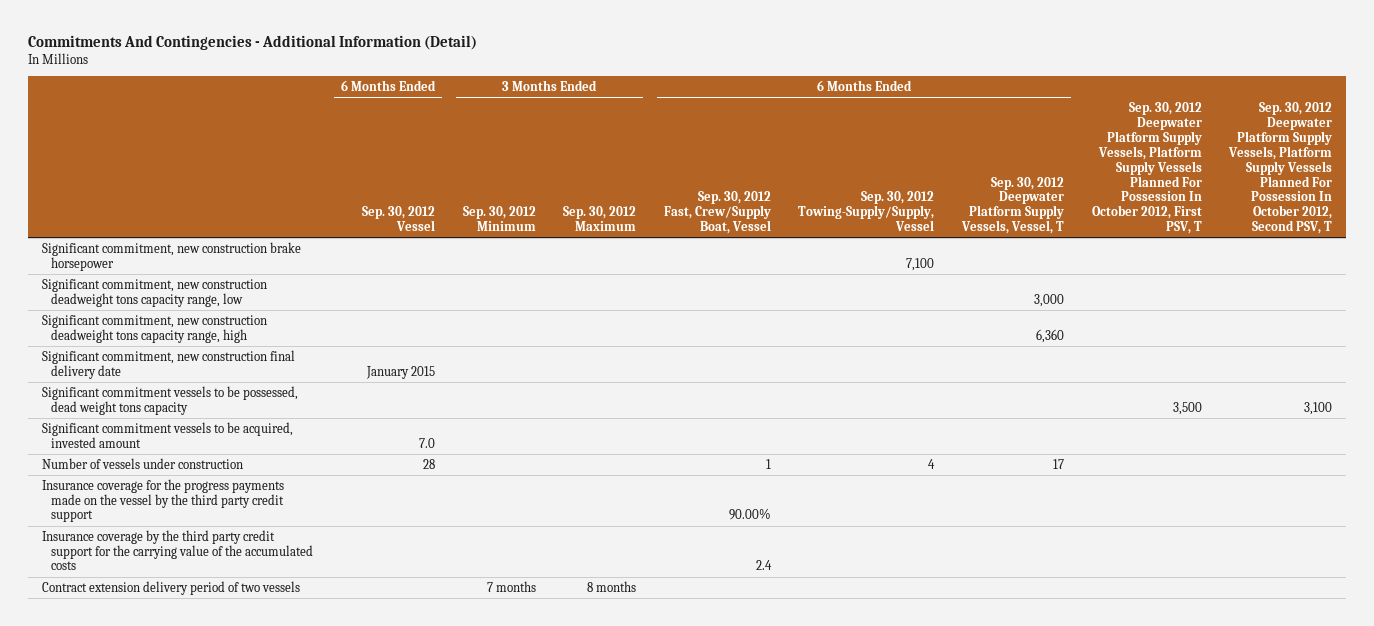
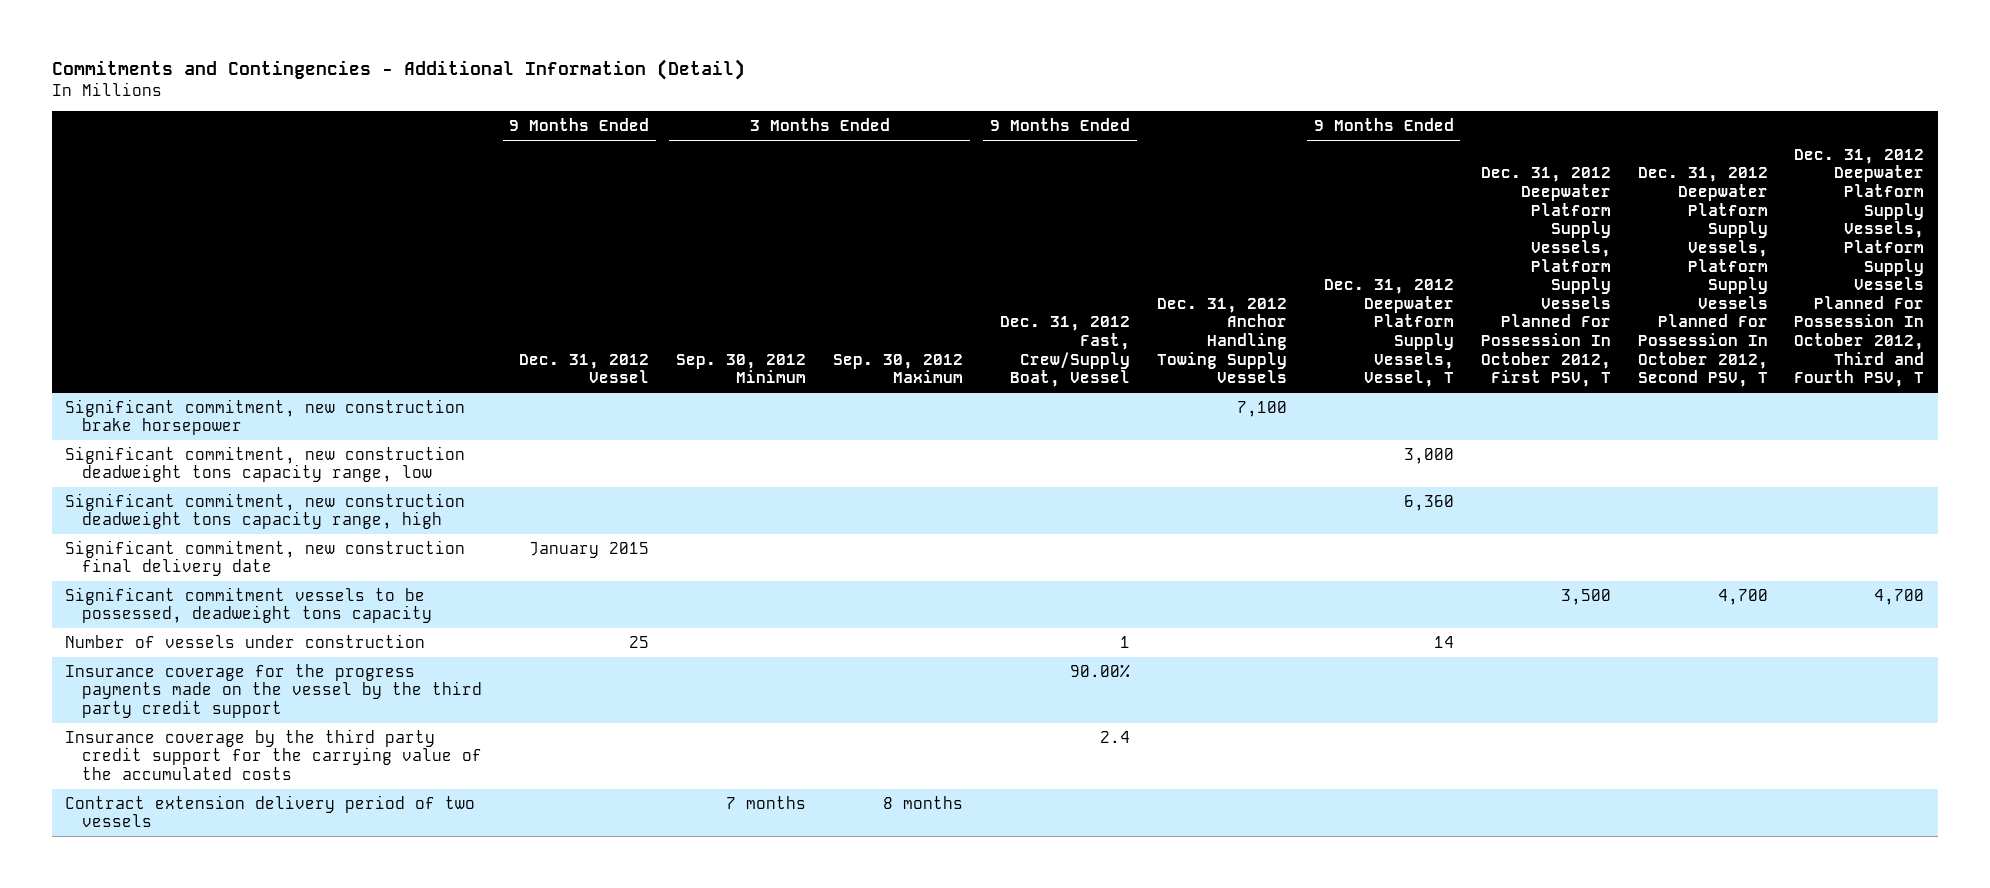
- Commitments And Contingencies - Additional Information (Detail)
+ Commitments and Contingencies - Additional Information (Detail)
- | 6 Months Ended Sep. 30, 2012 Vessel | 3 Months Ended Sep. 30, 2012 Minimum | 3 Months Ended Sep. 30, 2012 Maximum | 6 Months Ended Sep. 30, 2012 Fast, Crew/Supply Boat, Vessel | 6 Months Ended Sep. 30, 2012 Towing-Supply/Supply, Vessel | 6 Months Ended Sep. 30, 2012 Deepwater Platform Supply Vessels, Vessel, T | Sep. 30, 2012 Deepwater Platform Supply Vessels, Platform Supply Vessels Planned For Possession In October 2012, First PSV, T | Sep. 30, 2012 Deepwater Platform Supply Vessels, Platform Supply Vessels Planned For Possession In October 2012, Second PSV, T
+ | 9 Months Ended Dec. 31, 2012 Vessel | 3 Months Ended Sep. 30, 2012 Minimum | 3 Months Ended Sep. 30, 2012 Maximum | 9 Months Ended Dec. 31, 2012 Fast, Crew/Supply Boat, Vessel | Dec. 31, 2012 Anchor Handling Towing Supply Vessels | 9 Months Ended Dec. 31, 2012 Deepwater Platform Supply Vessels, Vessel, T | Dec. 31, 2012 Deepwater Platform Supply Vessels, Platform Supply Vessels Planned For Possession In October 2012, First PSV, T | Dec. 31, 2012 Deepwater Platform Supply Vessels, Platform Supply Vessels Planned For Possession In October 2012, Second PSV, T | Dec. 31, 2012 Deepwater Platform Supply Vessels, Platform Supply Vessels Planned For Possession In October 2012, Third and Fourth PSV, T
- Significant commitment vessels to be possessed, dead weight tons capacity | | | | | | | 3,500 | 3,100
- Significant commitment vessels to be acquired, invested amount | 7.0 | | | | | | |
+ Significant commitment vessels to be possessed, deadweight tons capacity | | | | | | | 3,500 | 4,700 | 4,700

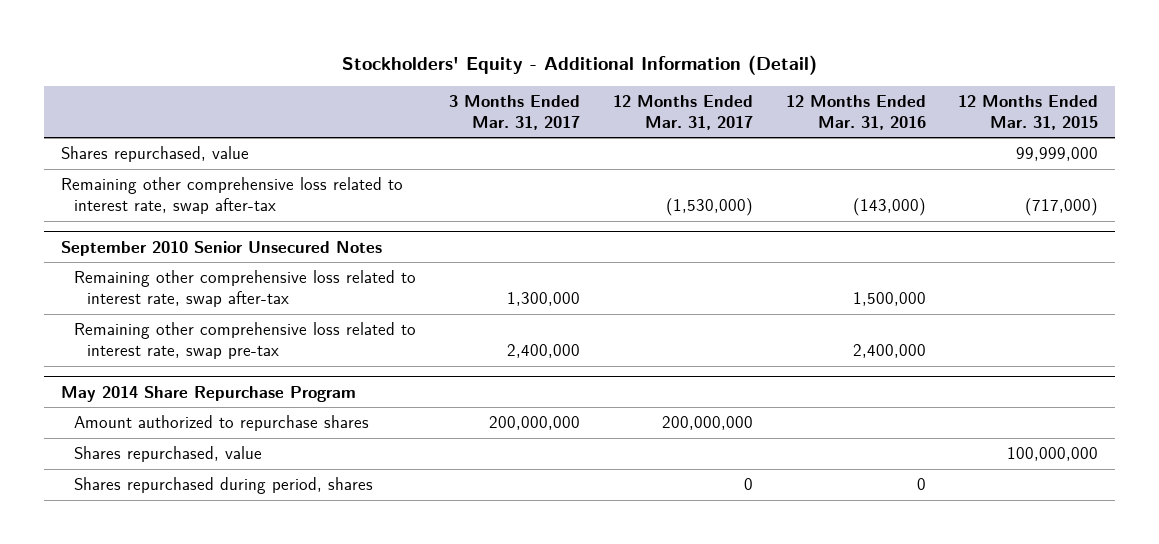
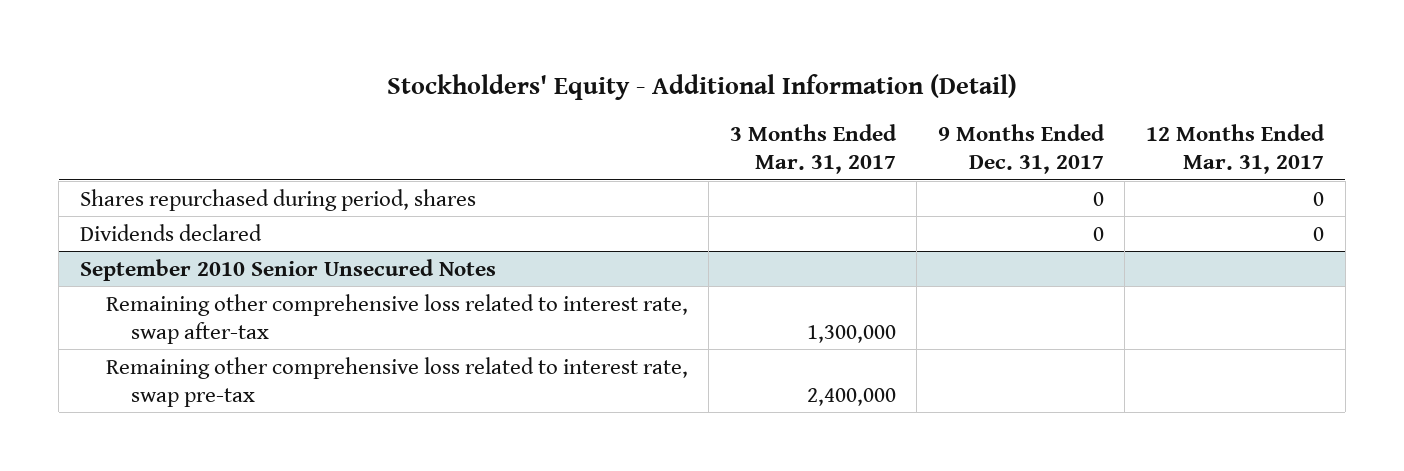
- | 3 Months Ended Mar. 31, 2017 | 12 Months Ended Mar. 31, 2017 | 12 Months Ended Mar. 31, 2016 | 12 Months Ended Mar. 31, 2015
+ | 3 Months Ended Mar. 31, 2017 | 9 Months Ended Dec. 31, 2017 | 12 Months Ended Mar. 31, 2017
- Shares repurchased, value | | | | 99,999,000
- Remaining other comprehensive loss related to interest rate, swap after-tax | | (1,530,000) | (143,000) | (717,000)
+ Shares repurchased during period, shares | | 0 | 0
+ Dividends declared | | 0 | 0
- May 2014 Share Repurchase Program
- Amount authorized to repurchase shares | 200,000,000 | 200,000,000 | |
- Shares repurchased, value | | | | 100,000,000
- Shares repurchased during period, shares | | 0 | 0 |

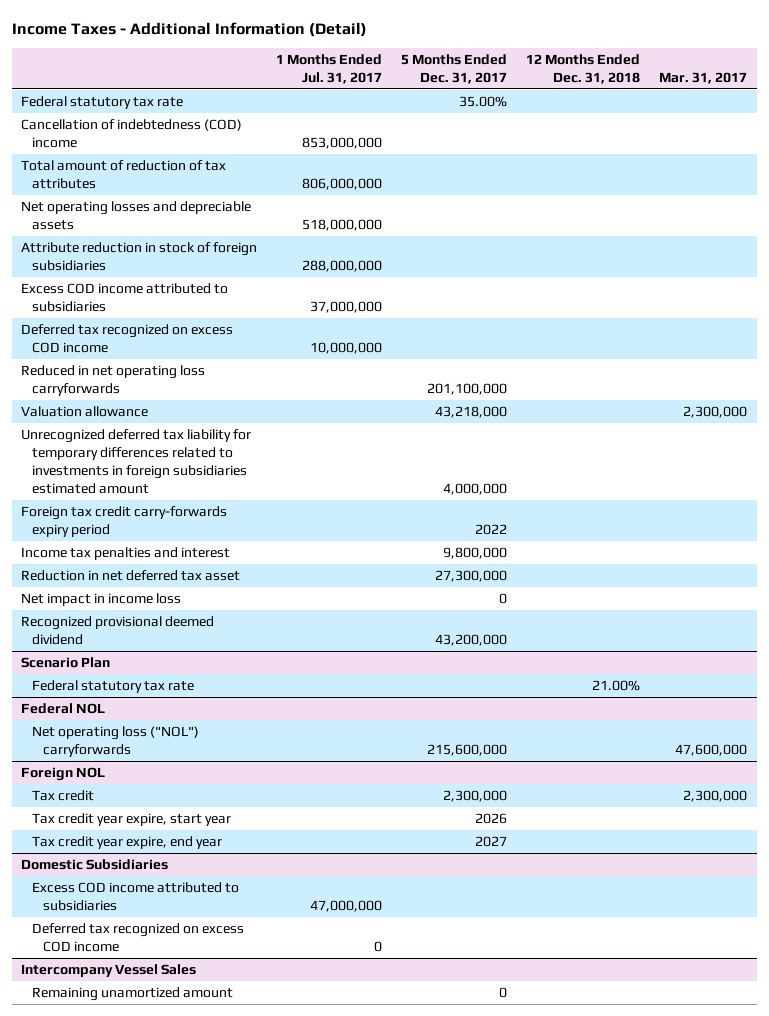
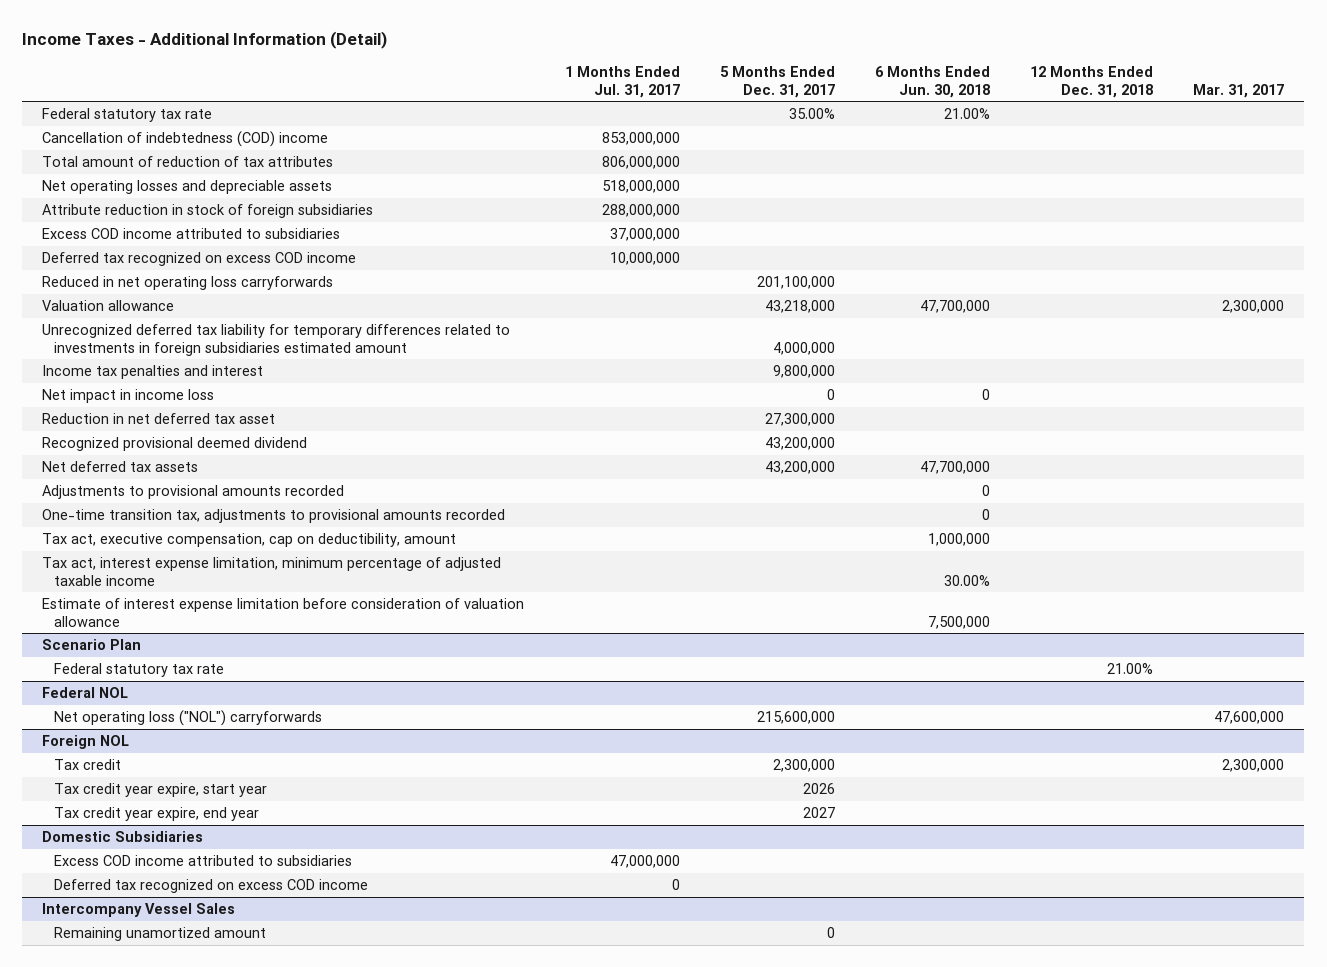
- | 1 Months Ended Jul. 31, 2017 | 5 Months Ended Dec. 31, 2017 | 12 Months Ended Dec. 31, 2018 | Mar. 31, 2017
+ | 1 Months Ended Jul. 31, 2017 | 5 Months Ended Dec. 31, 2017 | 6 Months Ended Jun. 30, 2018 | 12 Months Ended Dec. 31, 2018 | Mar. 31, 2017
- Foreign tax credit carry-forwards expiry period | | 2022 | |
moved down: Reduction in net deferred tax asset | | 27,300,000 | | |
+ Net deferred tax assets | | 43,200,000 | 47,700,000 | |
+ Adjustments to provisional amounts recorded | | | 0 | |
+ One-time transition tax, adjustments to provisional amounts recorded | | | 0 | |
+ Tax act, executive compensation, cap on deductibility, amount | | | 1,000,000 | |
+ Tax act, interest expense limitation, minimum percentage of adjusted taxable income | | | 30.00% | |
+ Estimate of interest expense limitation before consideration of valuation allowance | | | 7,500,000 | |

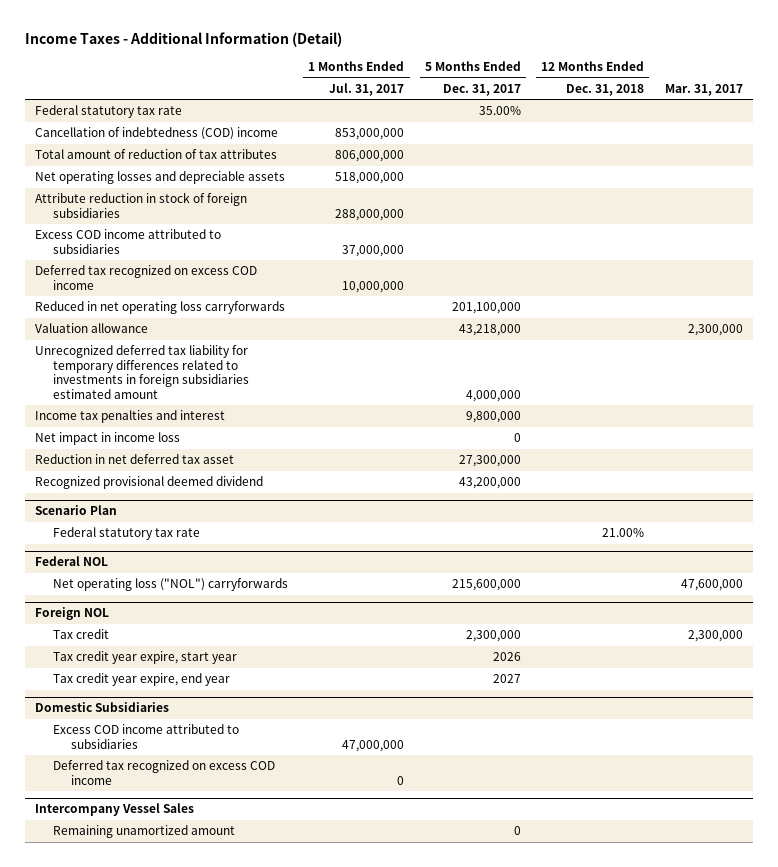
- | 1 Months Ended Jul. 31, 2017 | 5 Months Ended Dec. 31, 2017 | 6 Months Ended Jun. 30, 2018 | 12 Months Ended Dec. 31, 2018 | Mar. 31, 2017
+ | 1 Months Ended Jul. 31, 2017 | 5 Months Ended Dec. 31, 2017 | 12 Months Ended Dec. 31, 2018 | Mar. 31, 2017
- Net deferred tax assets | | 43,200,000 | 47,700,000 | |
- Adjustments to provisional amounts recorded | | | 0 | |
- One-time transition tax, adjustments to provisional amounts recorded | | | 0 | |
- Tax act, executive compensation, cap on deductibility, amount | | | 1,000,000 | |
- Tax act, interest expense limitation, minimum percentage of adjusted taxable income | | | 30.00% | |
- Estimate of interest expense limitation before consideration of valuation allowance | | | 7,500,000 | |

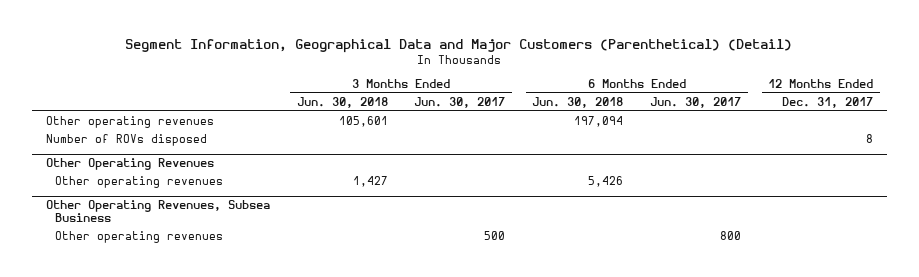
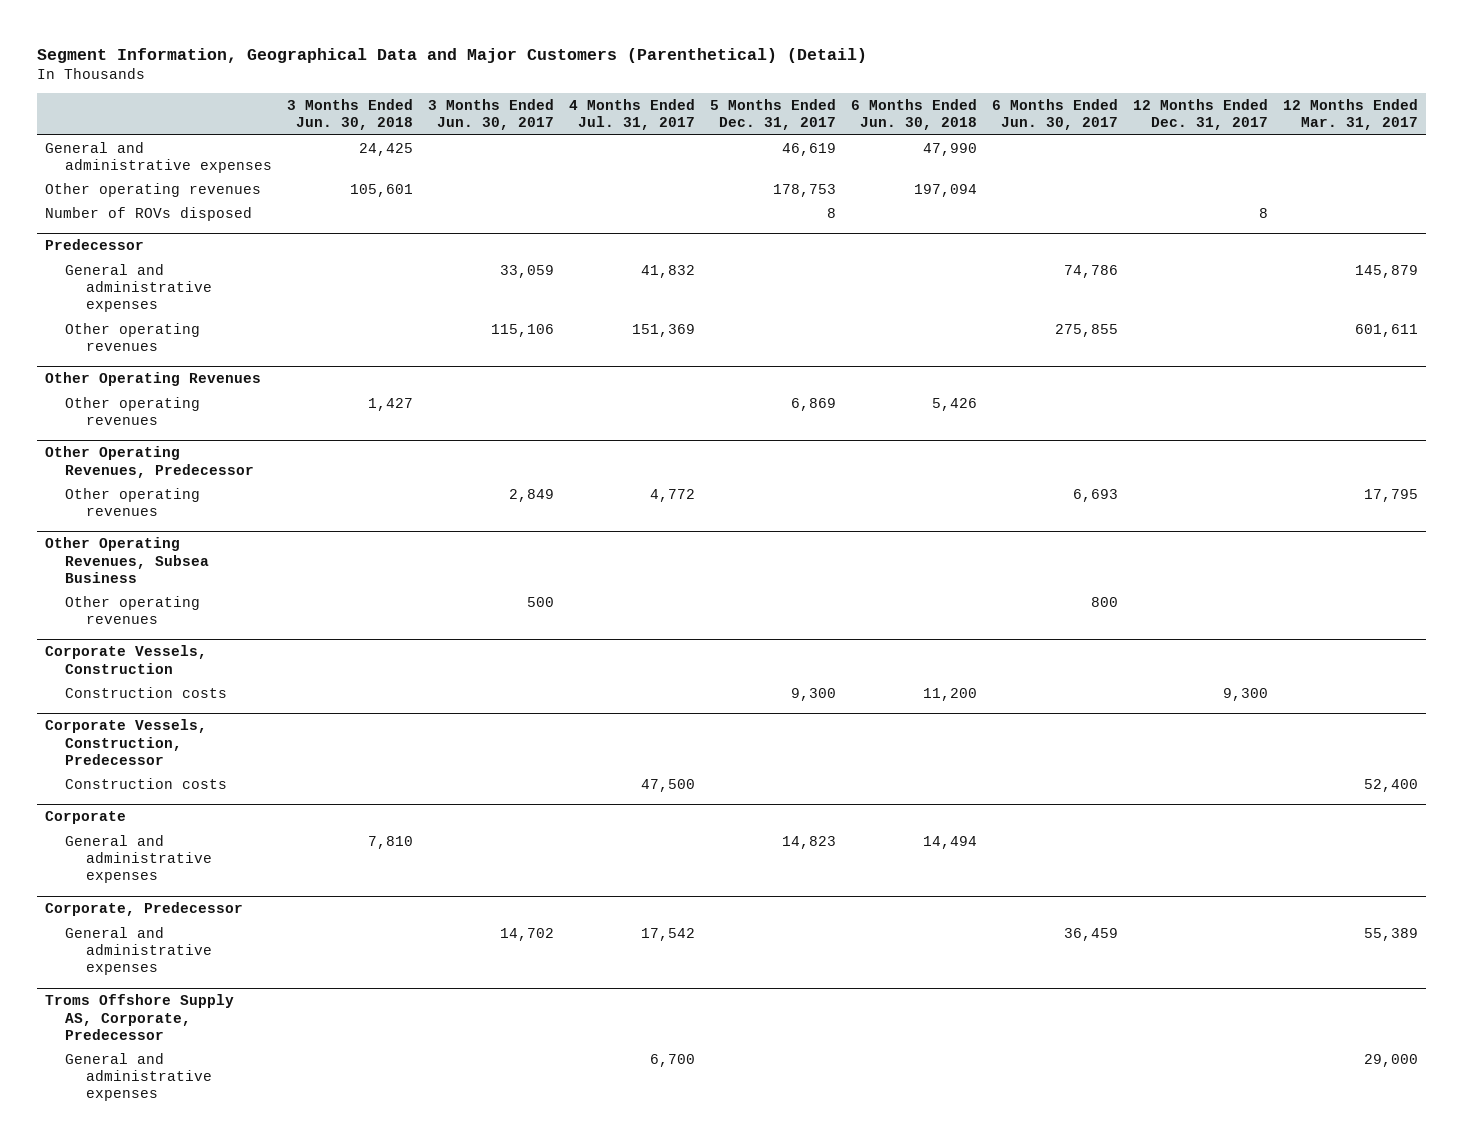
- | 3 Months Ended Jun. 30, 2018 | 3 Months Ended Jun. 30, 2017 | 6 Months Ended Jun. 30, 2018 | 6 Months Ended Jun. 30, 2017 | 12 Months Ended Dec. 31, 2017
+ | 3 Months Ended Jun. 30, 2018 | 3 Months Ended Jun. 30, 2017 | 4 Months Ended Jul. 31, 2017 | 5 Months Ended Dec. 31, 2017 | 6 Months Ended Jun. 30, 2018 | 6 Months Ended Jun. 30, 2017 | 12 Months Ended Dec. 31, 2017 | 12 Months Ended Mar. 31, 2017
+ General and administrative expenses | 24,425 | | | 46,619 | 47,990 | | |
+ Predecessor
+ General and administrative expenses | | 33,059 | 41,832 | | | 74,786 | | 145,879
+ Other operating revenues | | 115,106 | 151,369 | | | 275,855 | | 601,611
+ Other Operating Revenues, Predecessor
+ Other operating revenues | | 2,849 | 4,772 | | | 6,693 | | 17,795
+ Corporate Vessels, Construction
+ Construction costs | | | | 9,300 | 11,200 | | 9,300 |
+ Corporate Vessels, Construction, Predecessor
+ Construction costs | | | 47,500 | | | | | 52,400
+ Corporate
+ General and administrative expenses | 7,810 | | | 14,823 | 14,494 | | |
+ Corporate, Predecessor
+ General and administrative expenses | | 14,702 | 17,542 | | | 36,459 | | 55,389
+ Troms Offshore Supply AS, Corporate, Predecessor
+ General and administrative expenses | | | 6,700 | | | | | 29,000

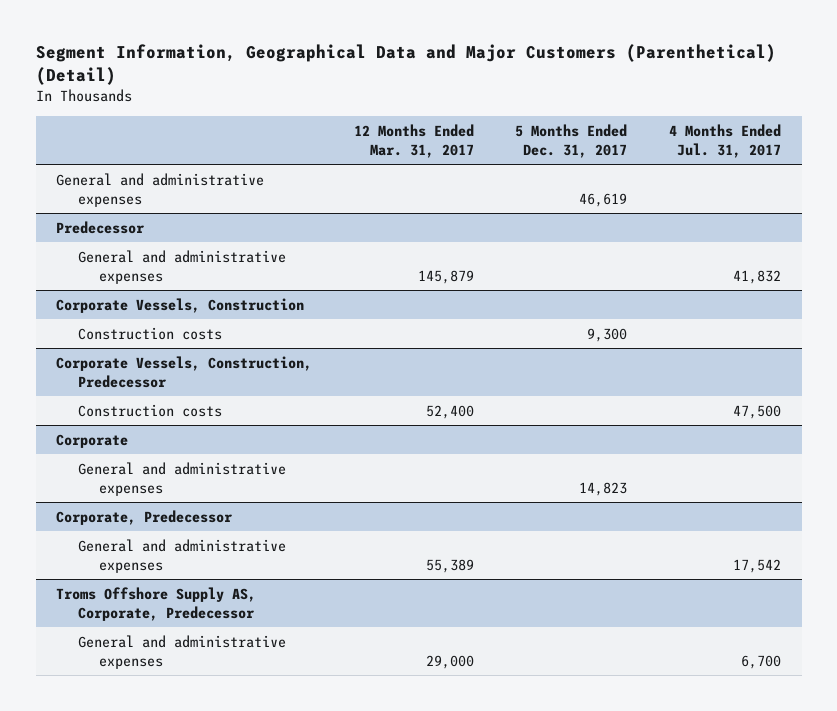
- | 3 Months Ended Jun. 30, 2018 | 3 Months Ended Jun. 30, 2017 | 4 Months Ended Jul. 31, 2017 | 5 Months Ended Dec. 31, 2017 | 6 Months Ended Jun. 30, 2018 | 6 Months Ended Jun. 30, 2017 | 12 Months Ended Dec. 31, 2017 | 12 Months Ended Mar. 31, 2017
+ | 12 Months Ended Mar. 31, 2017 | 5 Months Ended Dec. 31, 2017 | 4 Months Ended Jul. 31, 2017
- Other operating revenues | 105,601 | | | 178,753 | 197,094 | | |
- Number of ROVs disposed | | | | 8 | | | 8 |
@ Predecessor
- Other operating revenues | | 115,106 | 151,369 | | | 275,855 | | 601,611
- Other Operating Revenues
- Other operating revenues | 1,427 | | | 6,869 | 5,426 | | |
- Other Operating Revenues, Predecessor
- Other operating revenues | | 2,849 | 4,772 | | | 6,693 | | 17,795
- Other Operating Revenues, Subsea Business
- Other operating revenues | | 500 | | | | 800 | |

